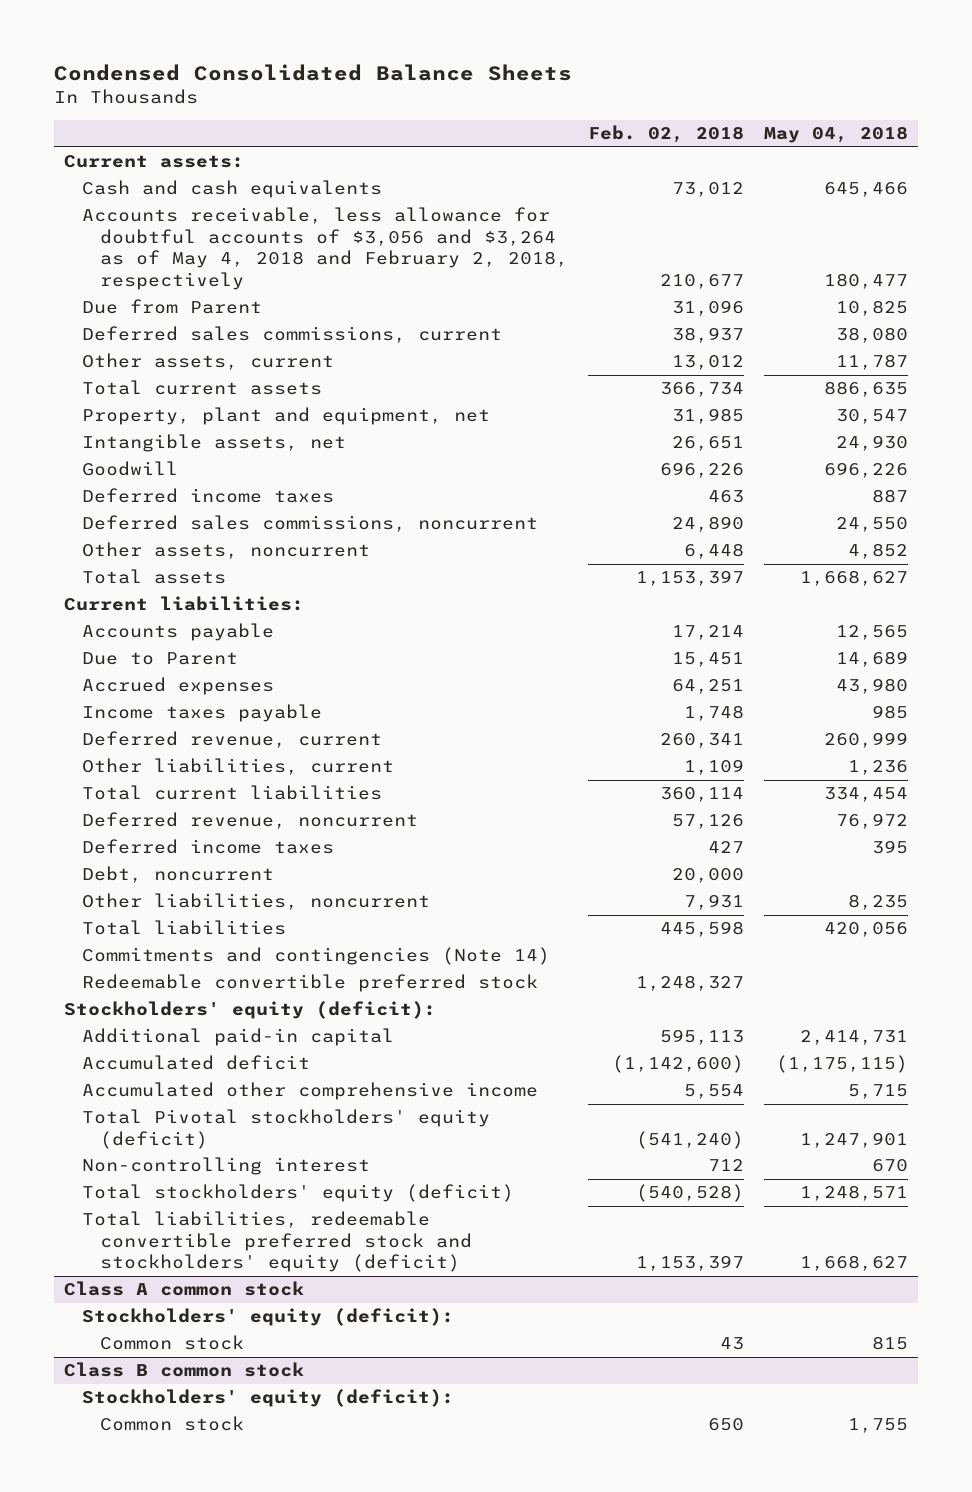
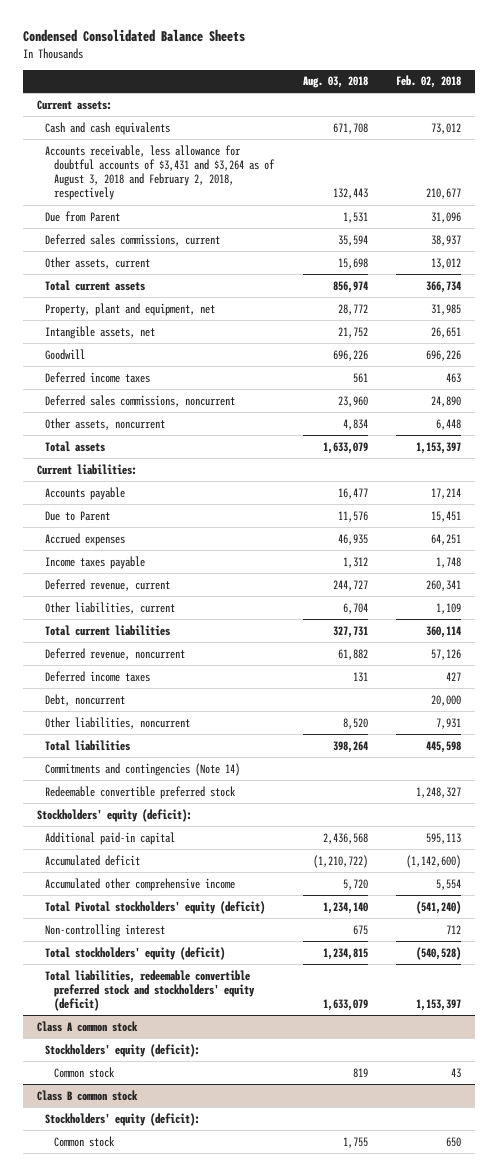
- | Feb. 02, 2018 | May 04, 2018
+ | Aug. 03, 2018 | Feb. 02, 2018
- Accounts receivable, less allowance for doubtful accounts of $3,056 and $3,264 as of May 4, 2018 and February 2, 2018, respectively | 210,677 | 180,477
+ Accounts receivable, less allowance for doubtful accounts of $3,431 and $3,264 as of August 3, 2018 and February 2, 2018, respectively | 132,443 | 210,677

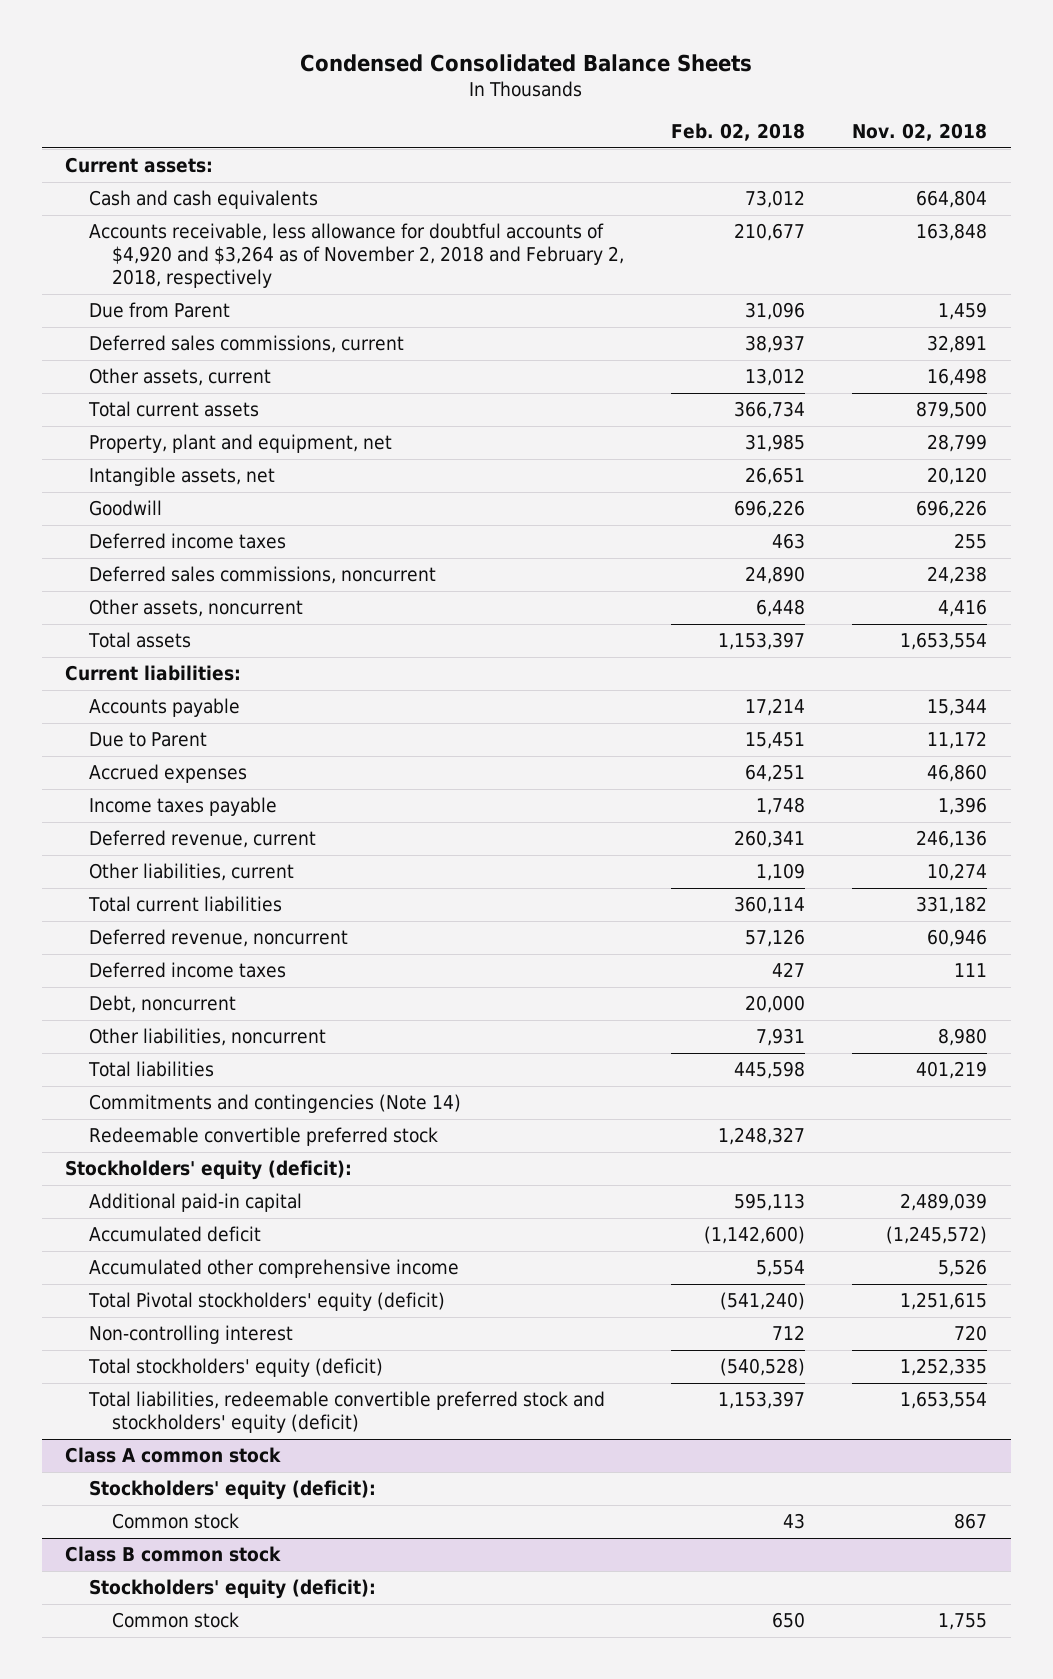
- | Aug. 03, 2018 | Feb. 02, 2018
+ | Feb. 02, 2018 | Nov. 02, 2018
- Accounts receivable, less allowance for doubtful accounts of $3,431 and $3,264 as of August 3, 2018 and February 2, 2018, respectively | 132,443 | 210,677
+ Accounts receivable, less allowance for doubtful accounts of $4,920 and $3,264 as of November 2, 2018 and February 2, 2018, respectively | 210,677 | 163,848

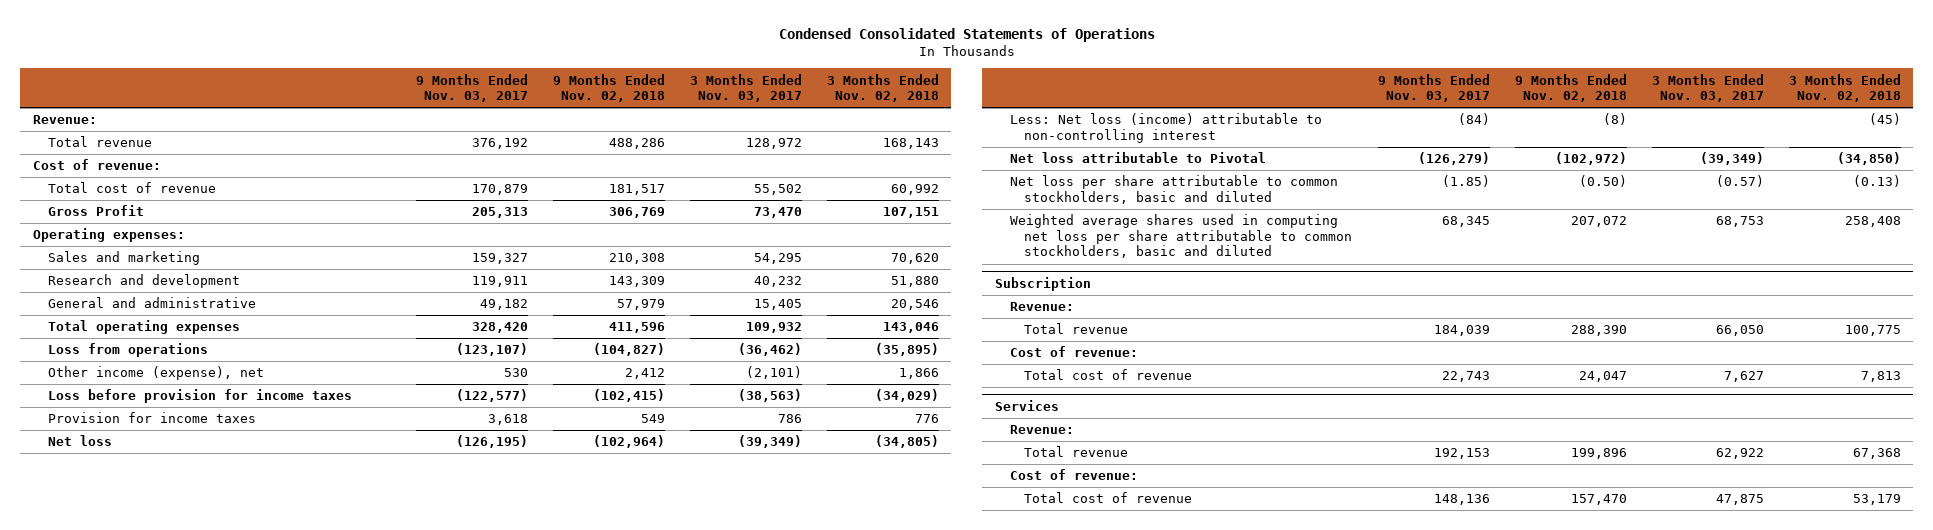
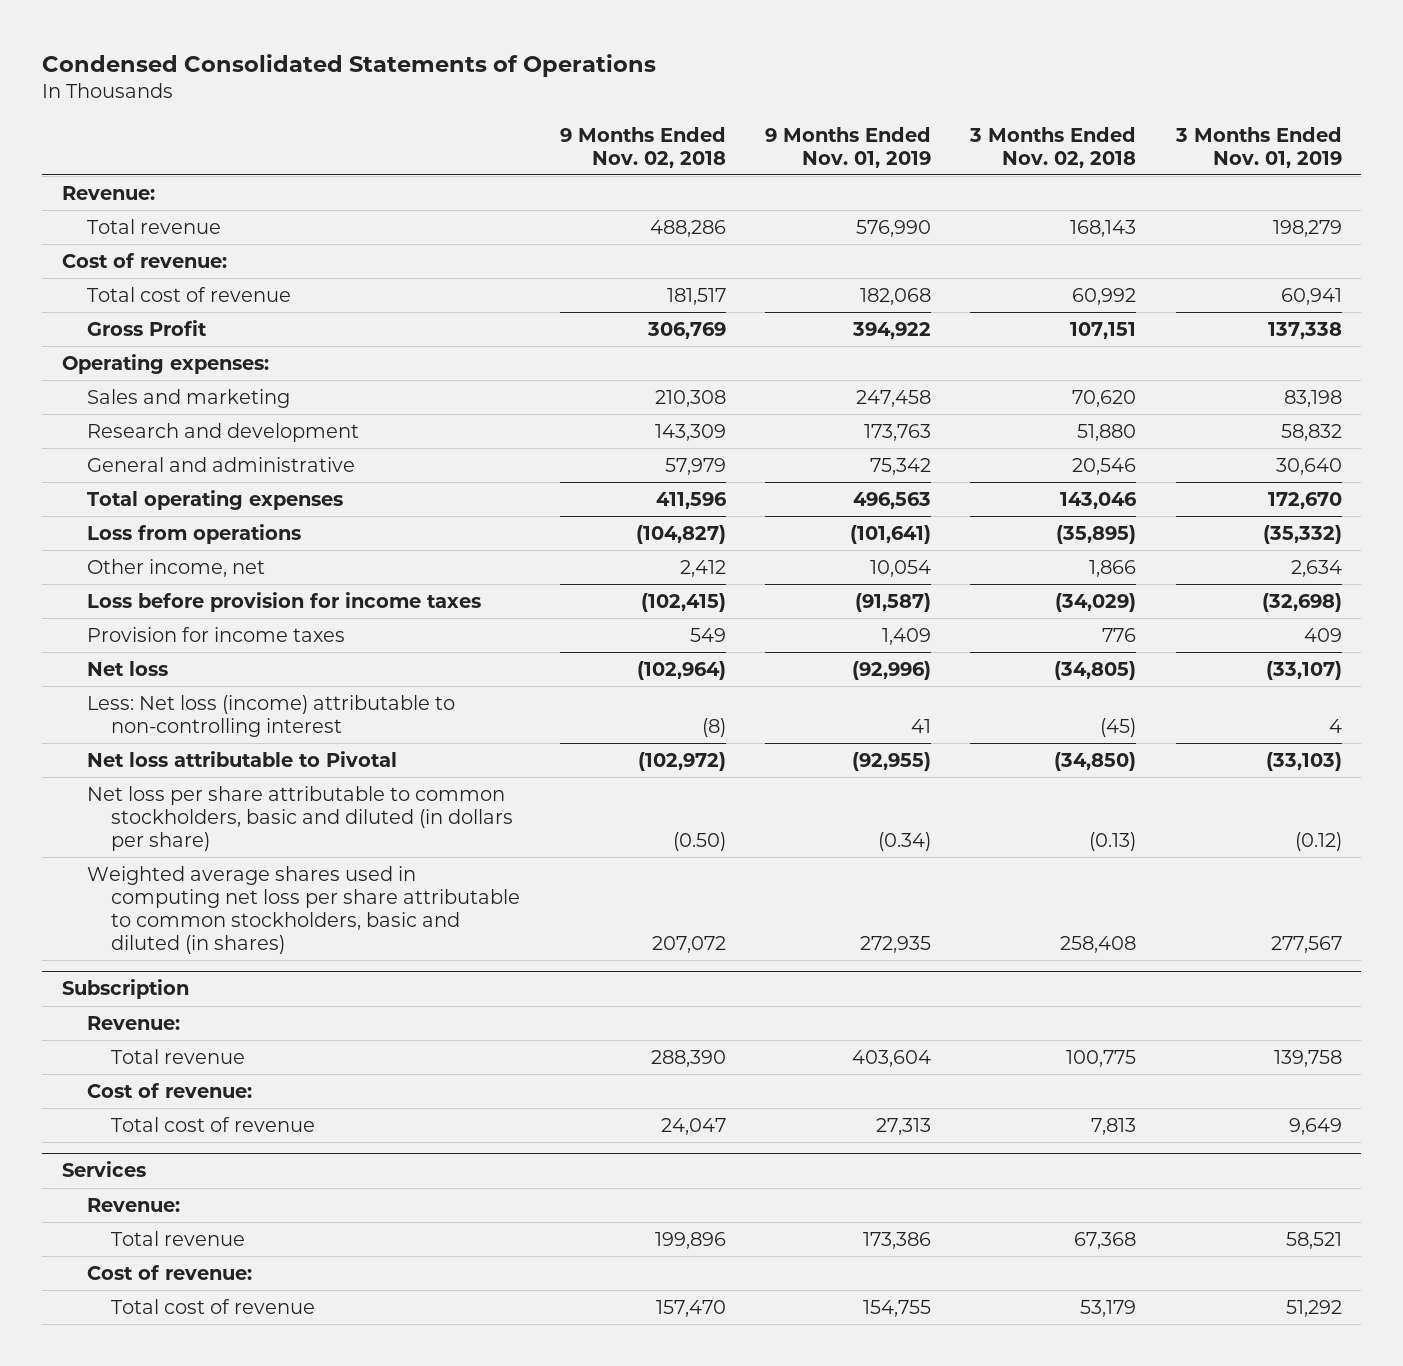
- | 9 Months Ended Nov. 03, 2017 | 9 Months Ended Nov. 02, 2018 | 3 Months Ended Nov. 03, 2017 | 3 Months Ended Nov. 02, 2018
+ | 9 Months Ended Nov. 02, 2018 | 9 Months Ended Nov. 01, 2019 | 3 Months Ended Nov. 02, 2018 | 3 Months Ended Nov. 01, 2019
- Other income (expense), net | 530 | 2,412 | (2,101) | 1,866
+ Other income, net | 2,412 | 10,054 | 1,866 | 2,634
- Net loss per share attributable to common stockholders, basic and diluted | (1.85) | (0.50) | (0.57) | (0.13)
- Weighted average shares used in computing net loss per share attributable to common stockholders, basic and diluted | 68,345 | 207,072 | 68,753 | 258,408
+ Net loss per share attributable to common stockholders, basic and diluted (in dollars per share) | (0.50) | (0.34) | (0.13) | (0.12)
+ Weighted average shares used in computing net loss per share attributable to common stockholders, basic and diluted (in shares) | 207,072 | 272,935 | 258,408 | 277,567

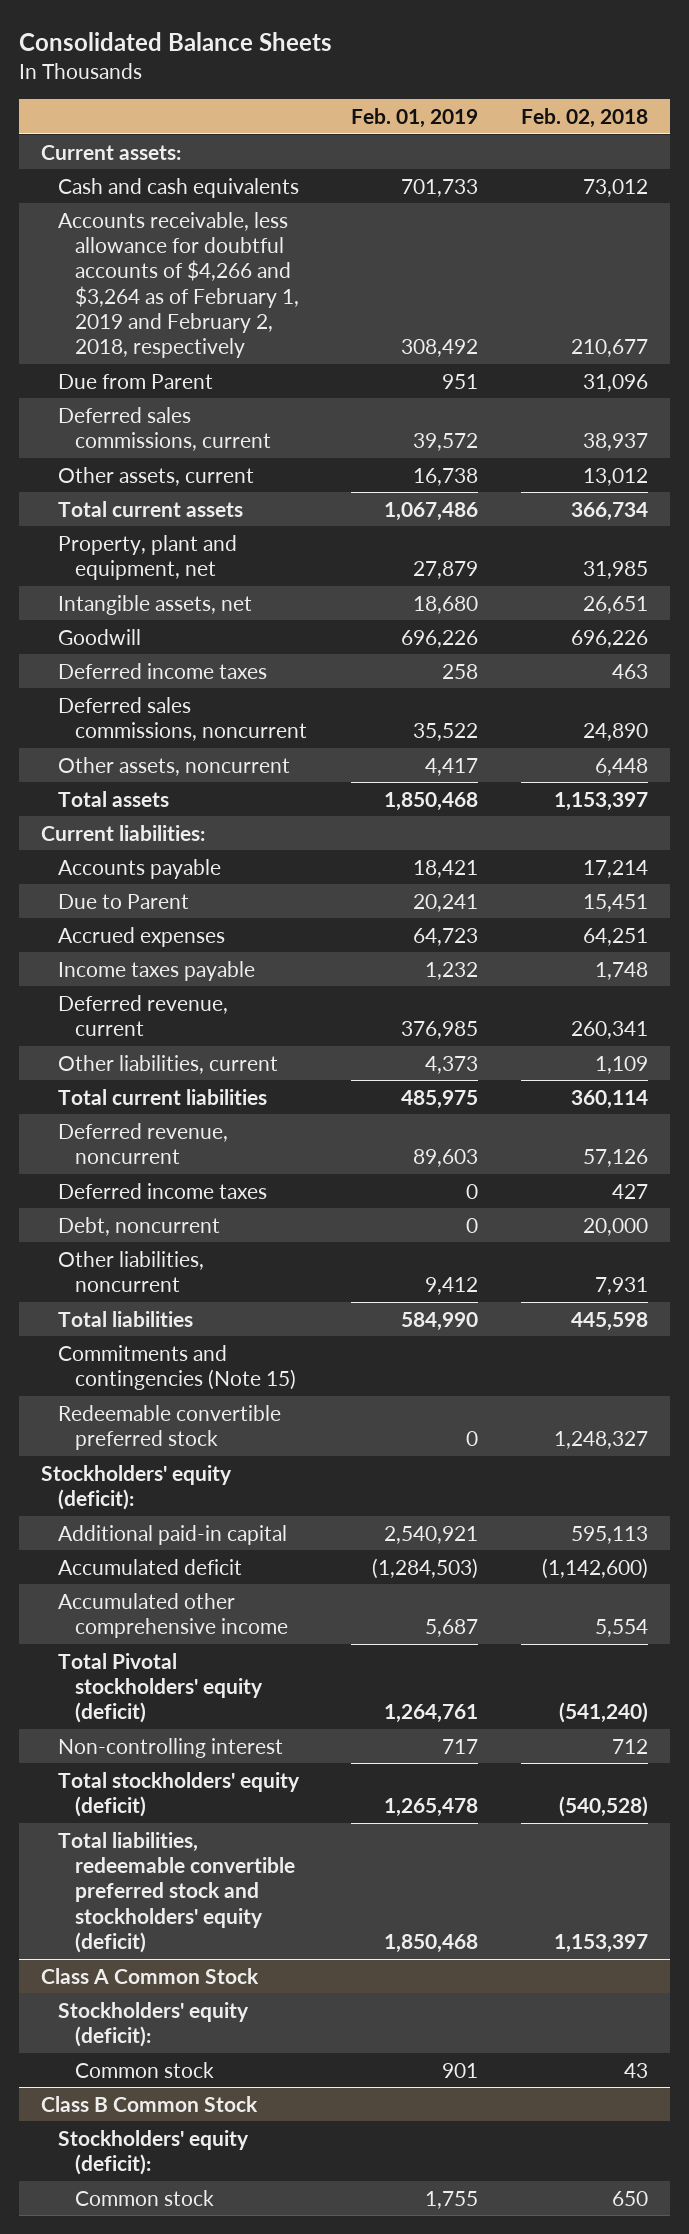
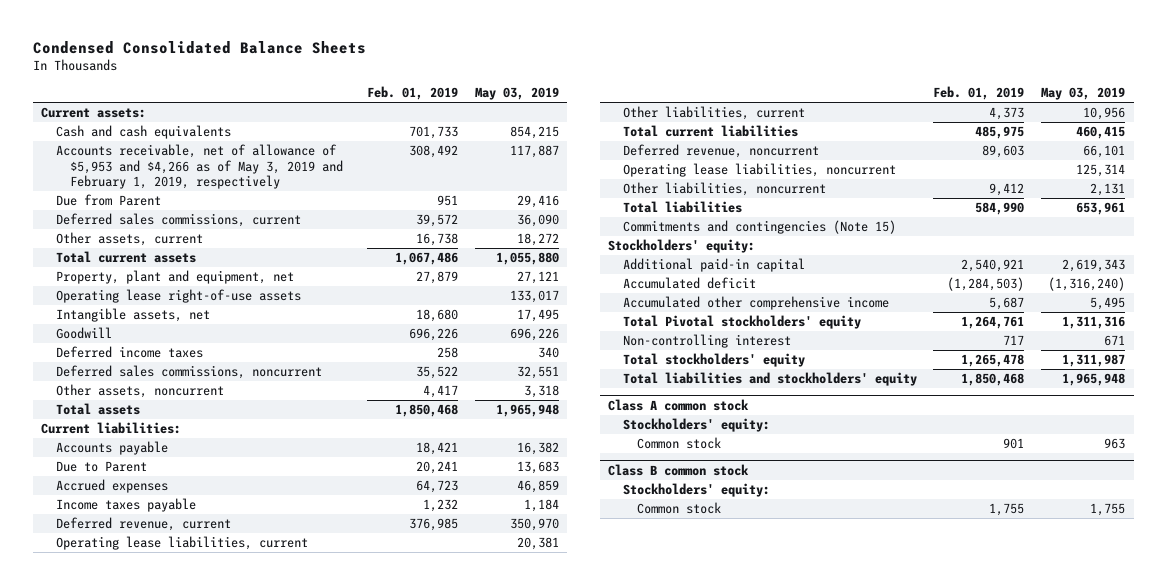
- Consolidated Balance Sheets
+ Condensed Consolidated Balance Sheets
- | Feb. 01, 2019 | Feb. 02, 2018
+ | Feb. 01, 2019 | May 03, 2019
- Accounts receivable, less allowance for doubtful accounts of $4,266 and $3,264 as of February 1, 2019 and February 2, 2018, respectively | 308,492 | 210,677
+ Accounts receivable, net of allowance of $5,953 and $4,266 as of May 3, 2019 and February 1, 2019, respectively | 308,492 | 117,887
+ Operating lease right-of-use assets | | 133,017
+ Operating lease liabilities, current | | 20,381
- Deferred income taxes | 0 | 427
- Debt, noncurrent | 0 | 20,000
+ Operating lease liabilities, noncurrent | | 125,314
- Redeemable convertible preferred stock | 0 | 1,248,327
- Stockholders' equity (deficit):
+ Stockholders' equity:
- Total Pivotal stockholders' equity (deficit) | 1,264,761 | (541,240)
+ Total Pivotal stockholders' equity | 1,264,761 | 1,311,316
- Total stockholders' equity (deficit) | 1,265,478 | (540,528)
- Total liabilities, redeemable convertible preferred stock and stockholders' equity (deficit) | 1,850,468 | 1,153,397
- Class A Common Stock
- Stockholders' equity (deficit):
+ Total stockholders' equity | 1,265,478 | 1,311,987
+ Total liabilities and stockholders' equity | 1,850,468 | 1,965,948
+ Class A common stock
+ Stockholders' equity:
- Class B Common Stock
- Stockholders' equity (deficit):
+ Class B common stock
+ Stockholders' equity:

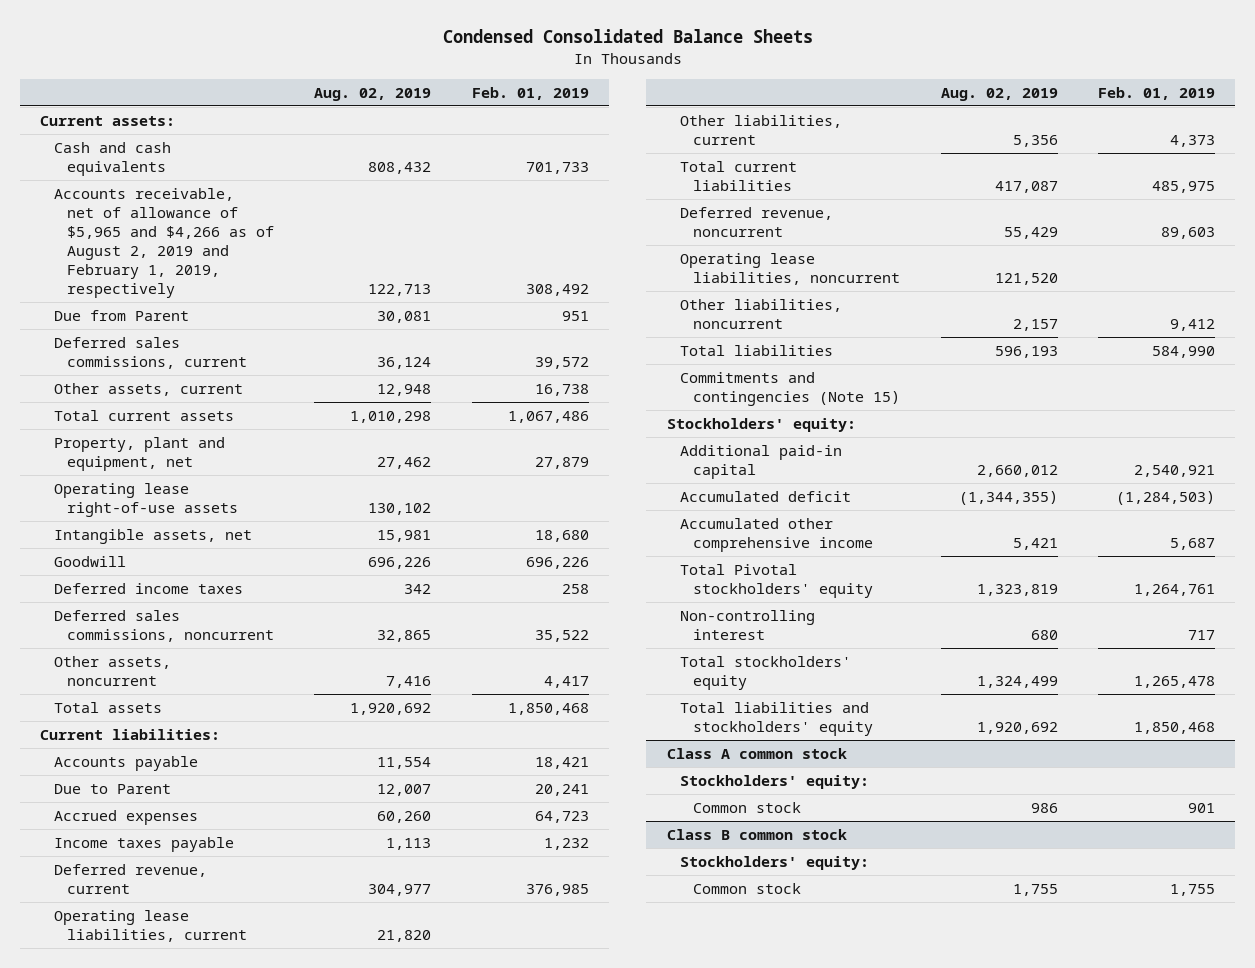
- | Feb. 01, 2019 | May 03, 2019
+ | Aug. 02, 2019 | Feb. 01, 2019
- Accounts receivable, net of allowance of $5,953 and $4,266 as of May 3, 2019 and February 1, 2019, respectively | 308,492 | 117,887
+ Accounts receivable, net of allowance of $5,965 and $4,266 as of August 2, 2019 and February 1, 2019, respectively | 122,713 | 308,492

